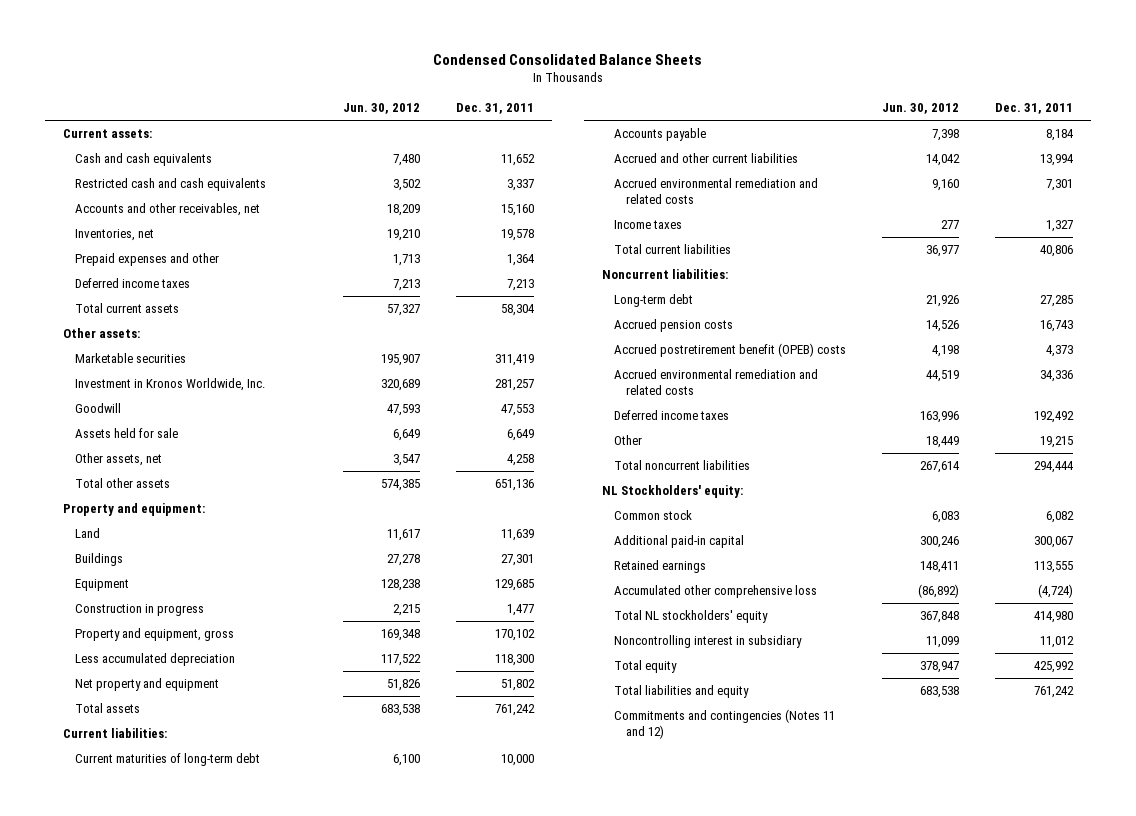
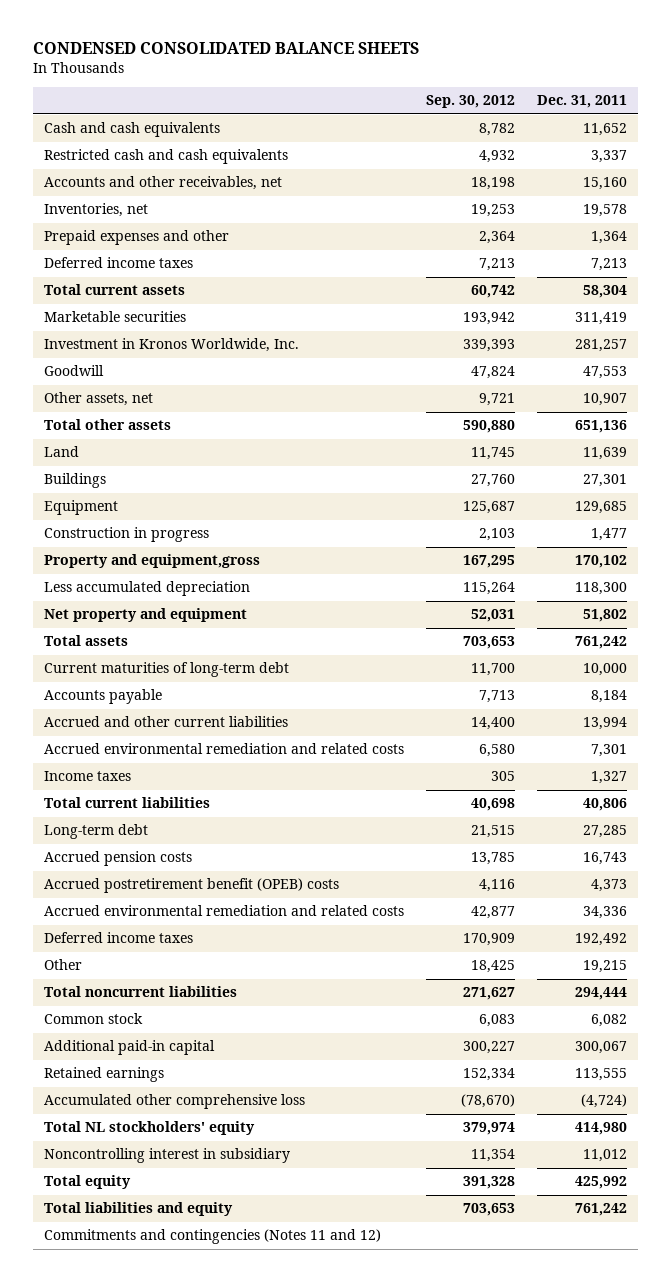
- Condensed Consolidated Balance Sheets
+ CONDENSED CONSOLIDATED BALANCE SHEETS
- | Jun. 30, 2012 | Dec. 31, 2011
+ | Sep. 30, 2012 | Dec. 31, 2011
- Current assets:
- Other assets:
- Assets held for sale | 6,649 | 6,649
- Other assets, net | 3,547 | 4,258
+ Other assets, net | 9,721 | 10,907
- Property and equipment:
- Property and equipment, gross | 169,348 | 170,102
+ Property and equipment,gross | 167,295 | 170,102
- Current liabilities:
- Noncurrent liabilities:
- NL Stockholders' equity:

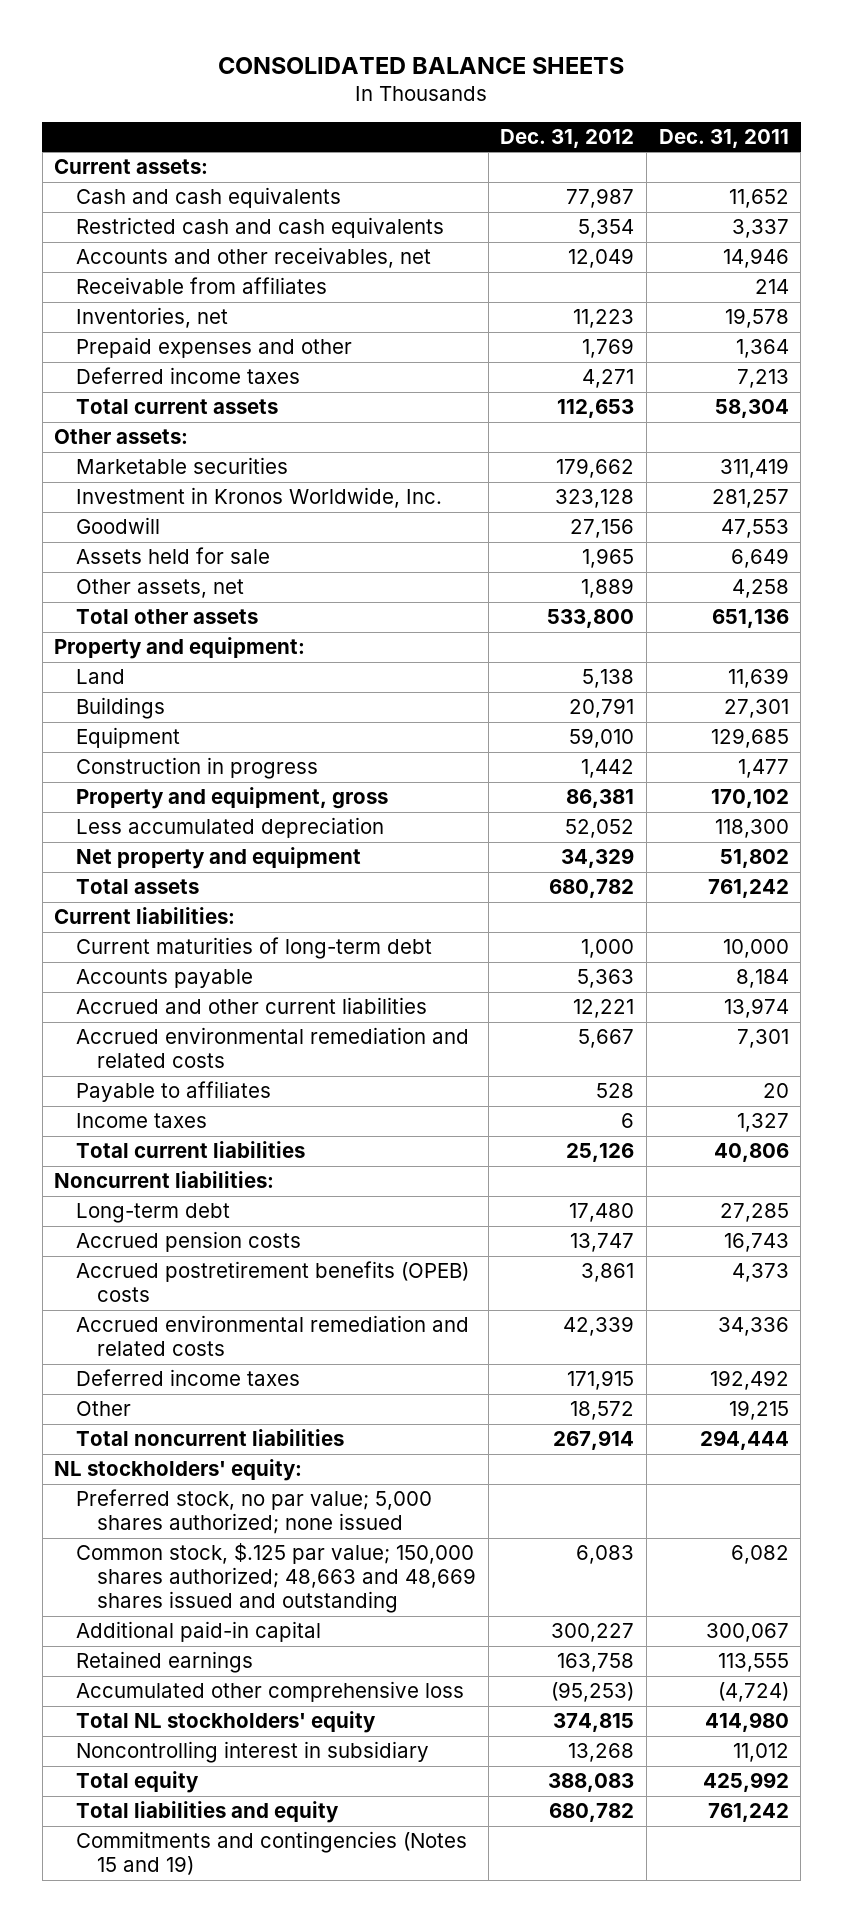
- CONDENSED CONSOLIDATED BALANCE SHEETS
+ CONSOLIDATED BALANCE SHEETS
- | Sep. 30, 2012 | Dec. 31, 2011
+ | Dec. 31, 2012 | Dec. 31, 2011
+ Current assets:
- Accounts and other receivables, net | 18,198 | 15,160
+ Accounts and other receivables, net | 12,049 | 14,946
+ Receivable from affiliates | | 214
+ Other assets:
- Other assets, net | 9,721 | 10,907
+ Assets held for sale | 1,965 | 6,649
+ Other assets, net | 1,889 | 4,258
+ Property and equipment:
- Property and equipment,gross | 167,295 | 170,102
+ Property and equipment, gross | 86,381 | 170,102
+ Current liabilities:
- Accrued and other current liabilities | 14,400 | 13,994
+ Accrued and other current liabilities | 12,221 | 13,974
+ Payable to affiliates | 528 | 20
+ Noncurrent liabilities:
- Accrued postretirement benefit (OPEB) costs | 4,116 | 4,373
+ Accrued postretirement benefits (OPEB) costs | 3,861 | 4,373
- Common stock | 6,083 | 6,082
+ NL stockholders' equity:
+ Preferred stock, no par value; 5,000 shares authorized; none issued
+ Common stock, $.125 par value; 150,000 shares authorized; 48,663 and 48,669 shares issued and outstanding | 6,083 | 6,082
- Commitments and contingencies (Notes 11 and 12)
+ Commitments and contingencies (Notes 15 and 19)

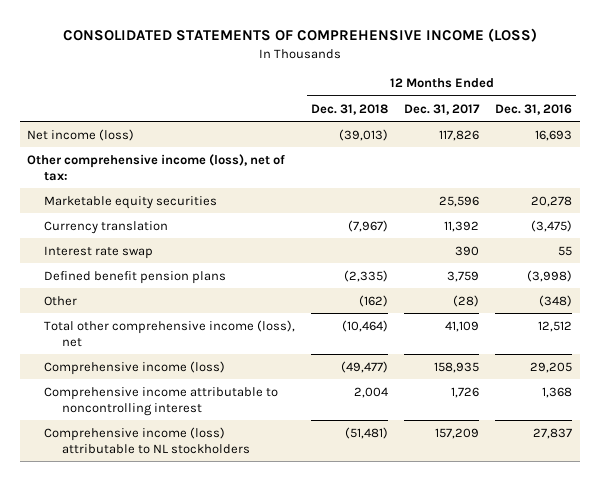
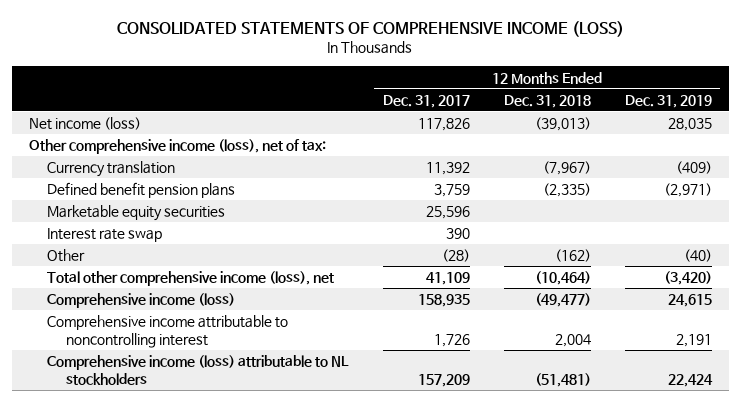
- | 12 Months Ended Dec. 31, 2018 | 12 Months Ended Dec. 31, 2017 | 12 Months Ended Dec. 31, 2016
+ | 12 Months Ended Dec. 31, 2017 | 12 Months Ended Dec. 31, 2018 | 12 Months Ended Dec. 31, 2019
moved down: Marketable equity securities | 25,596 | |
moved down: Interest rate swap | 390 | |

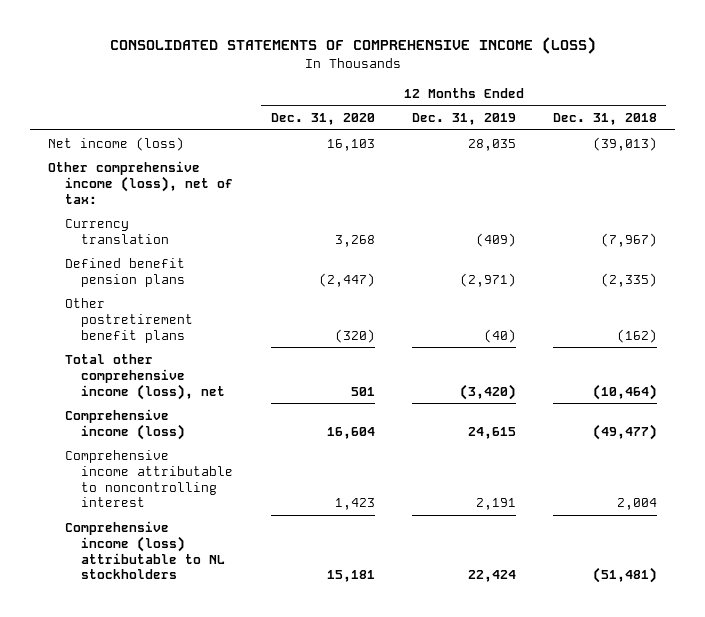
- | 12 Months Ended Dec. 31, 2017 | 12 Months Ended Dec. 31, 2018 | 12 Months Ended Dec. 31, 2019
+ | 12 Months Ended Dec. 31, 2020 | 12 Months Ended Dec. 31, 2019 | 12 Months Ended Dec. 31, 2018
- Marketable equity securities | 25,596 | |
- Interest rate swap | 390 | |
- Other | (28) | (162) | (40)
+ Other postretirement benefit plans | (320) | (40) | (162)

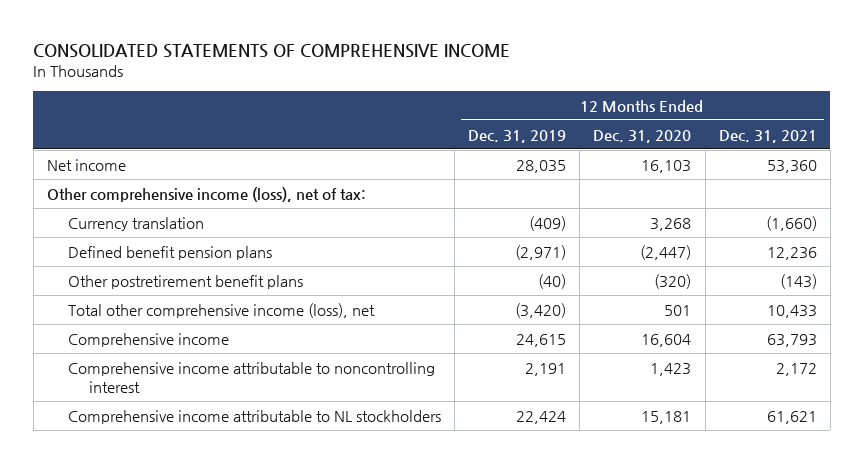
- CONSOLIDATED STATEMENTS OF COMPREHENSIVE INCOME (LOSS)
+ CONSOLIDATED STATEMENTS OF COMPREHENSIVE INCOME
- | 12 Months Ended Dec. 31, 2020 | 12 Months Ended Dec. 31, 2019 | 12 Months Ended Dec. 31, 2018
+ | 12 Months Ended Dec. 31, 2019 | 12 Months Ended Dec. 31, 2020 | 12 Months Ended Dec. 31, 2021
- Net income (loss) | 16,103 | 28,035 | (39,013)
+ Net income | 28,035 | 16,103 | 53,360
- Comprehensive income (loss) | 16,604 | 24,615 | (49,477)
+ Comprehensive income | 24,615 | 16,604 | 63,793
- Comprehensive income (loss) attributable to NL stockholders | 15,181 | 22,424 | (51,481)
+ Comprehensive income attributable to NL stockholders | 22,424 | 15,181 | 61,621

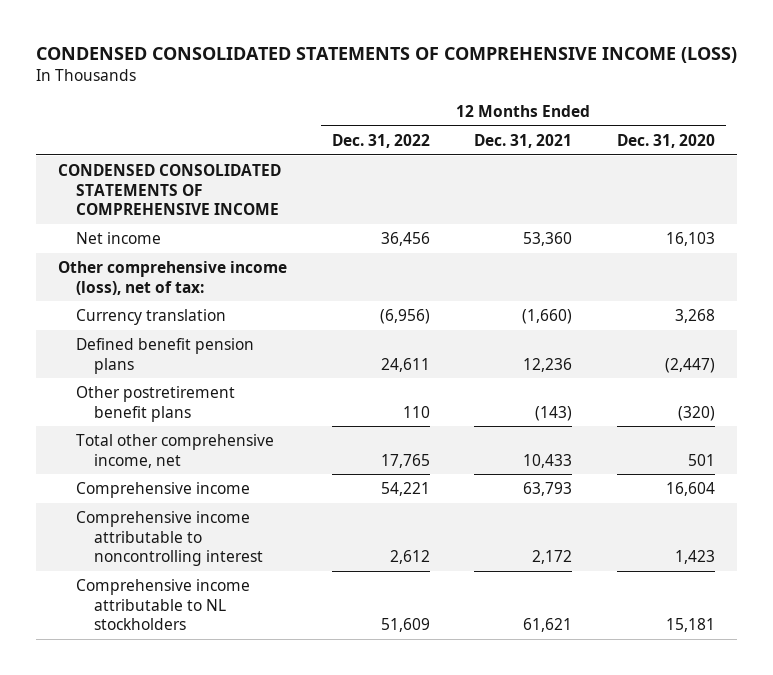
- CONSOLIDATED STATEMENTS OF COMPREHENSIVE INCOME
+ CONDENSED CONSOLIDATED STATEMENTS OF COMPREHENSIVE INCOME (LOSS)
- | 12 Months Ended Dec. 31, 2019 | 12 Months Ended Dec. 31, 2020 | 12 Months Ended Dec. 31, 2021
+ | 12 Months Ended Dec. 31, 2022 | 12 Months Ended Dec. 31, 2021 | 12 Months Ended Dec. 31, 2020
+ CONDENSED CONSOLIDATED STATEMENTS OF COMPREHENSIVE INCOME
- Total other comprehensive income (loss), net | (3,420) | 501 | 10,433
+ Total other comprehensive income, net | 17,765 | 10,433 | 501

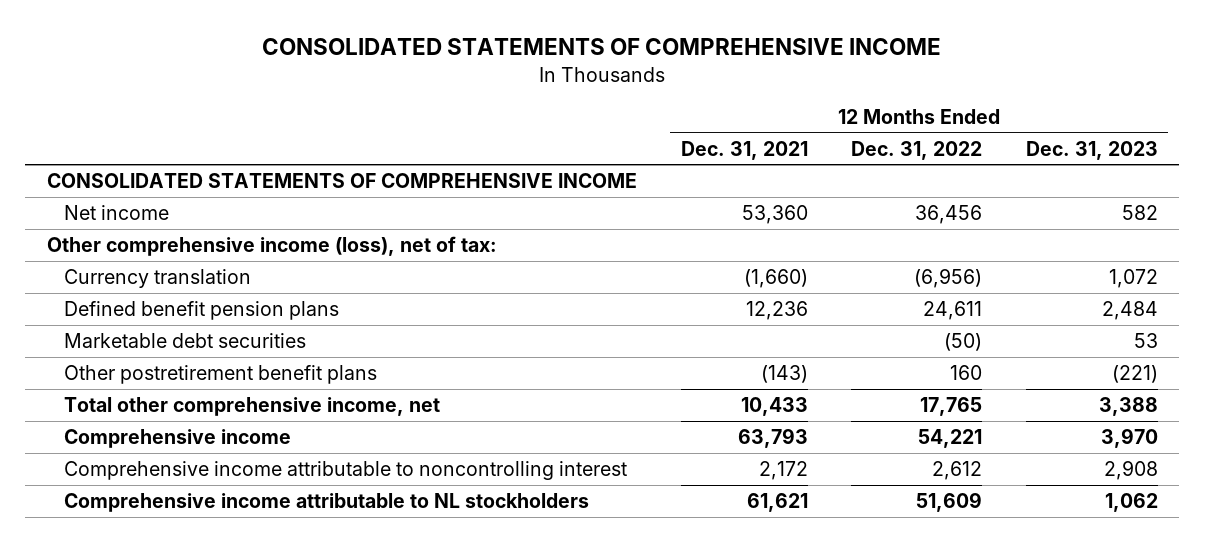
- CONDENSED CONSOLIDATED STATEMENTS OF COMPREHENSIVE INCOME (LOSS)
+ CONSOLIDATED STATEMENTS OF COMPREHENSIVE INCOME
- | 12 Months Ended Dec. 31, 2022 | 12 Months Ended Dec. 31, 2021 | 12 Months Ended Dec. 31, 2020
+ | 12 Months Ended Dec. 31, 2021 | 12 Months Ended Dec. 31, 2022 | 12 Months Ended Dec. 31, 2023
- CONDENSED CONSOLIDATED STATEMENTS OF COMPREHENSIVE INCOME
+ CONSOLIDATED STATEMENTS OF COMPREHENSIVE INCOME
- Other postretirement benefit plans | 110 | (143) | (320)
+ Marketable debt securities | | (50) | 53
+ Other postretirement benefit plans | (143) | 160 | (221)

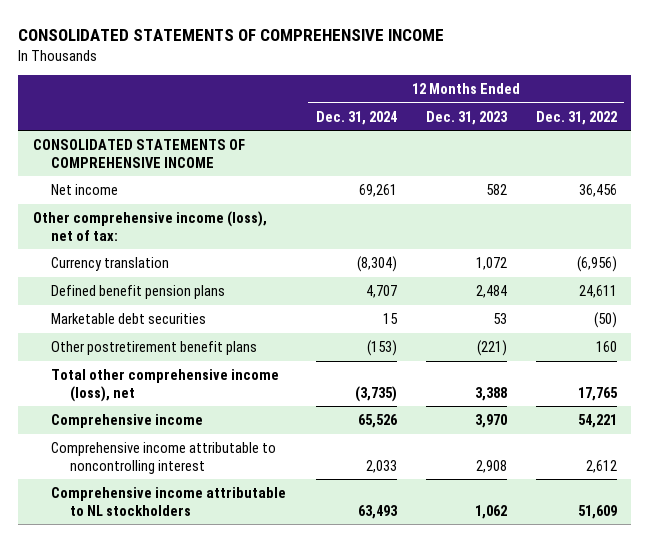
- | 12 Months Ended Dec. 31, 2021 | 12 Months Ended Dec. 31, 2022 | 12 Months Ended Dec. 31, 2023
+ | 12 Months Ended Dec. 31, 2024 | 12 Months Ended Dec. 31, 2023 | 12 Months Ended Dec. 31, 2022
- Total other comprehensive income, net | 10,433 | 17,765 | 3,388
+ Total other comprehensive income (loss), net | (3,735) | 3,388 | 17,765

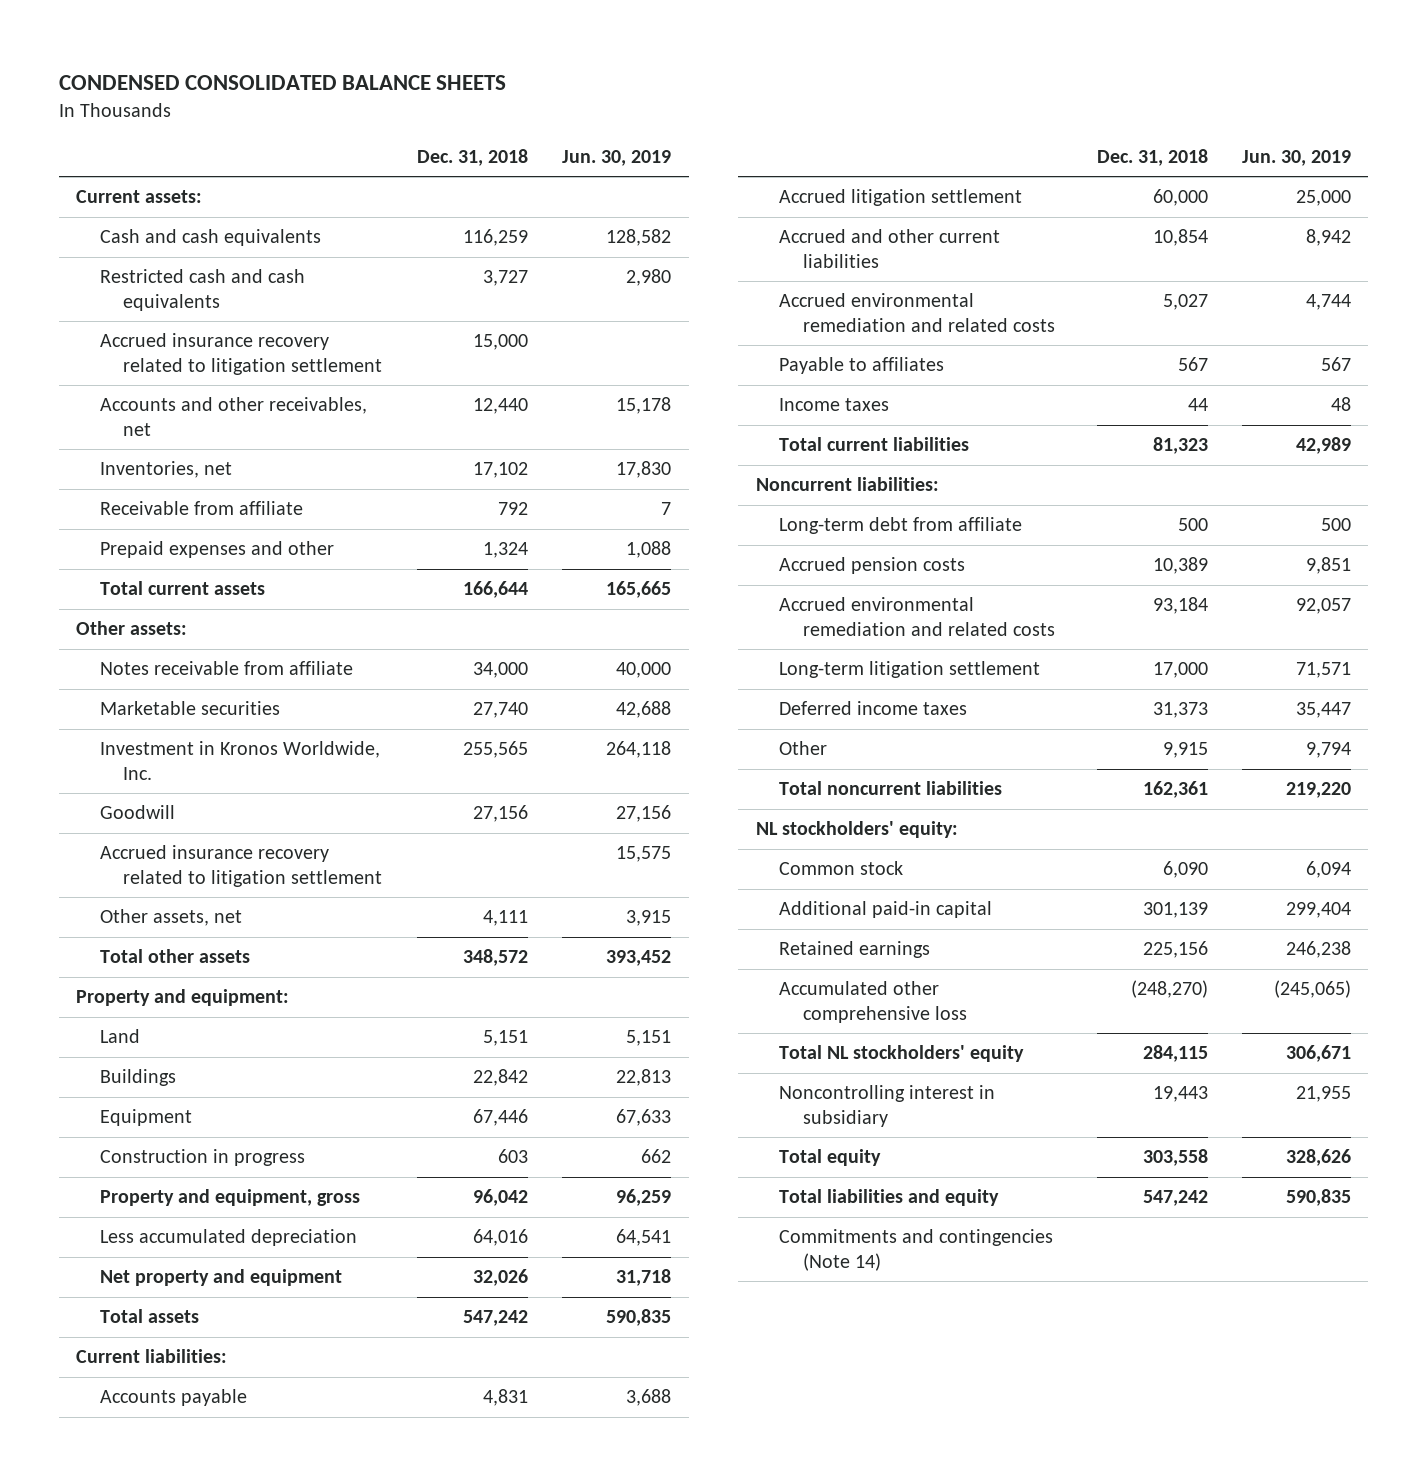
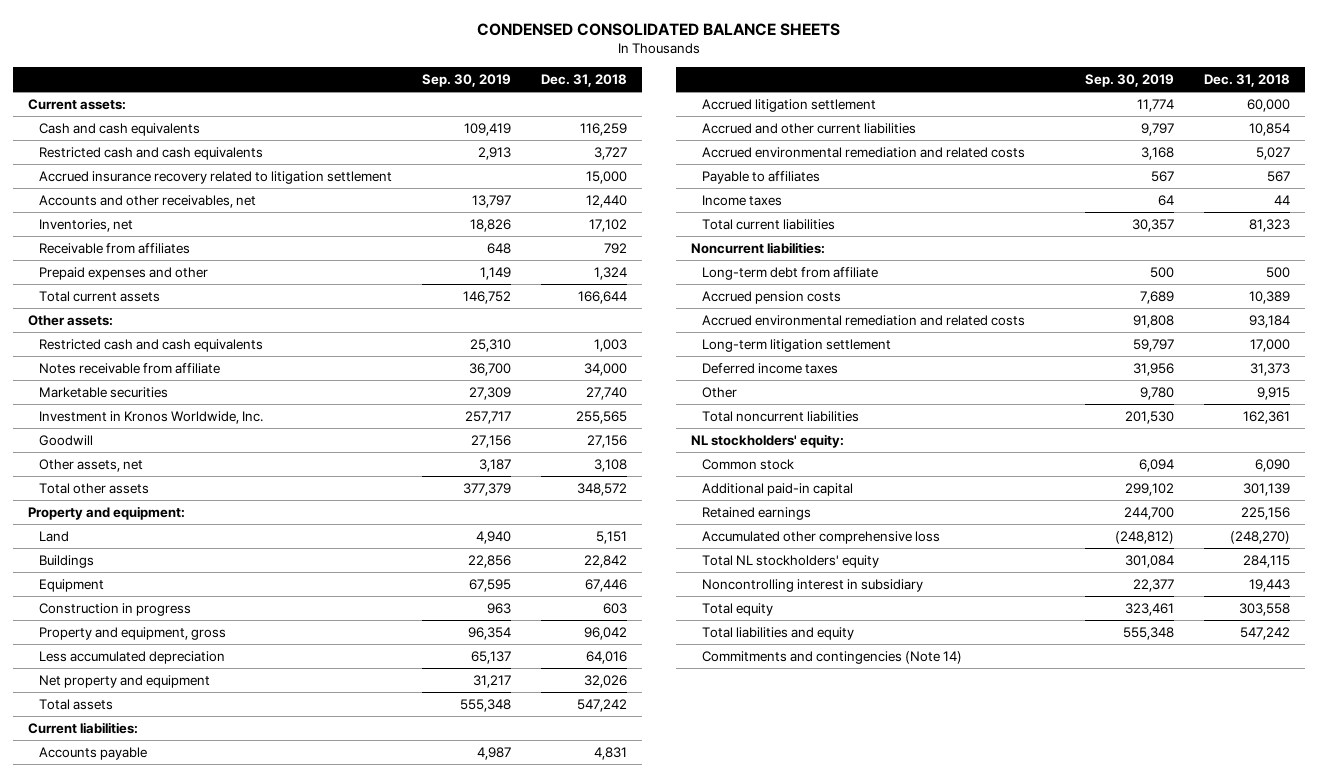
- | Dec. 31, 2018 | Jun. 30, 2019
+ | Sep. 30, 2019 | Dec. 31, 2018
- Receivable from affiliate | 792 | 7
+ Receivable from affiliates | 648 | 792
+ Restricted cash and cash equivalents | 25,310 | 1,003
- Accrued insurance recovery related to litigation settlement | | 15,575
- Other assets, net | 4,111 | 3,915
+ Other assets, net | 3,187 | 3,108

